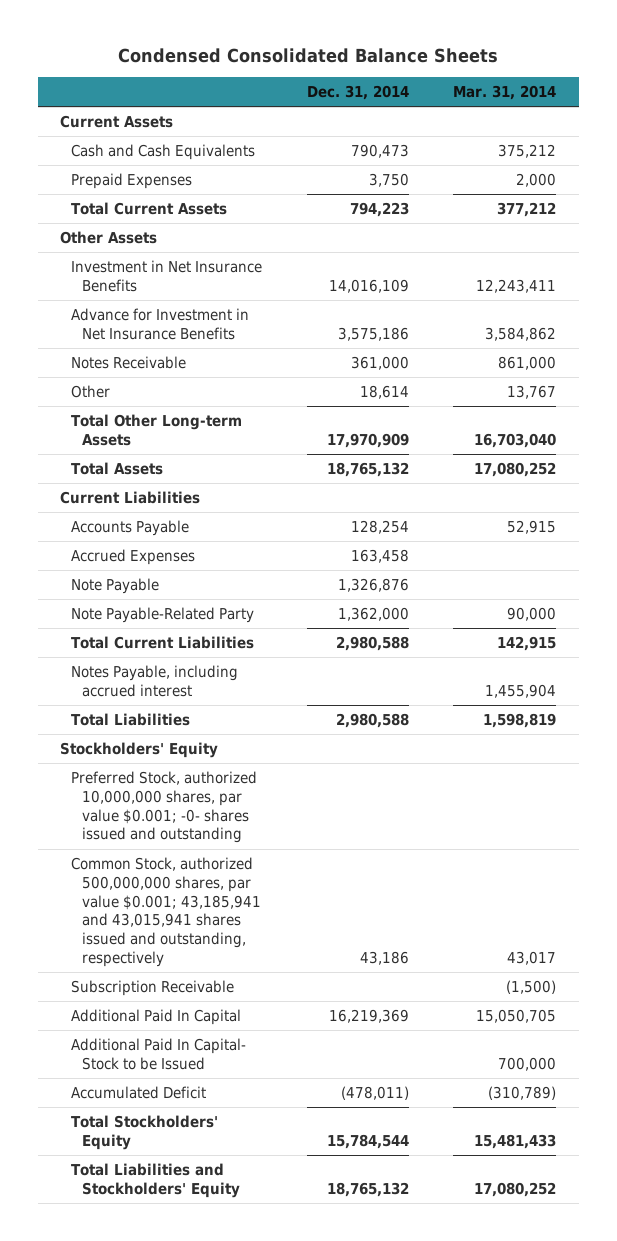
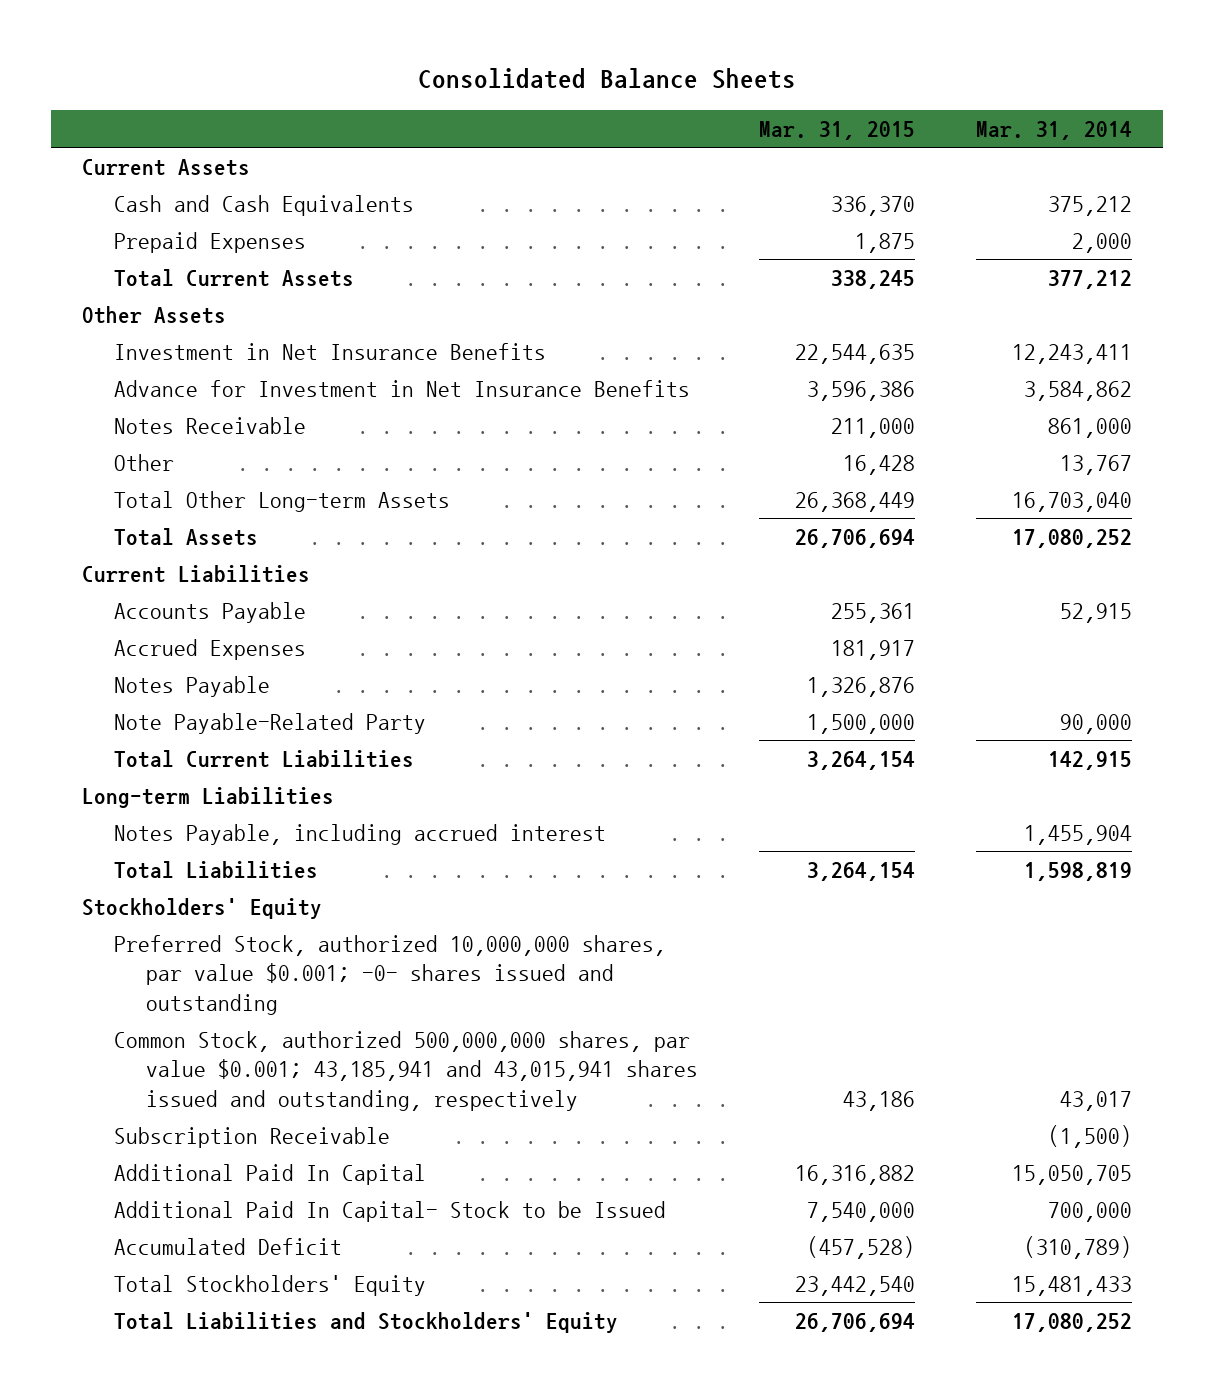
- Condensed Consolidated Balance Sheets
+ Consolidated Balance Sheets
- | Dec. 31, 2014 | Mar. 31, 2014
+ | Mar. 31, 2015 | Mar. 31, 2014
- Note Payable | 1,326,876 |
+ Notes Payable | 1,326,876 |
+ Long-term Liabilities

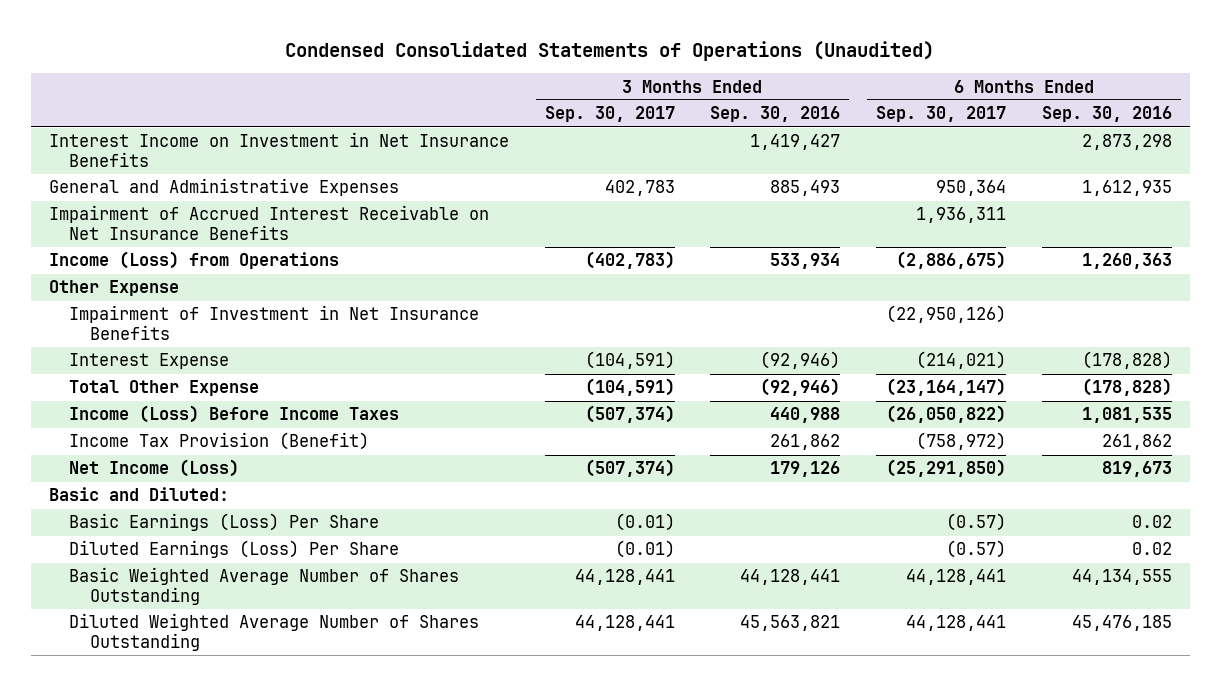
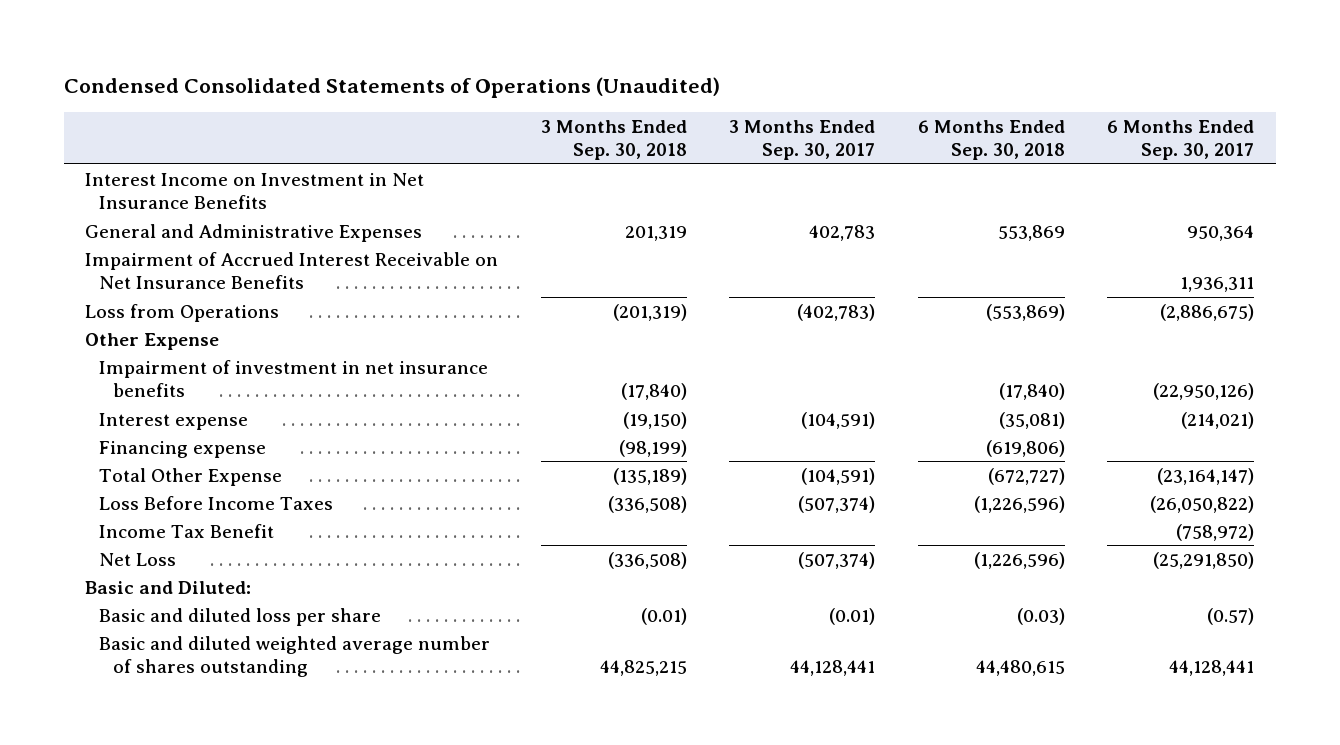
- | 3 Months Ended Sep. 30, 2017 | 3 Months Ended Sep. 30, 2016 | 6 Months Ended Sep. 30, 2017 | 6 Months Ended Sep. 30, 2016
+ | 3 Months Ended Sep. 30, 2018 | 3 Months Ended Sep. 30, 2017 | 6 Months Ended Sep. 30, 2018 | 6 Months Ended Sep. 30, 2017
- Income (Loss) from Operations | (402,783) | 533,934 | (2,886,675) | 1,260,363
+ Loss from Operations | (201,319) | (402,783) | (553,869) | (2,886,675)
- Impairment of Investment in Net Insurance Benefits | | | (22,950,126) |
- Interest Expense | (104,591) | (92,946) | (214,021) | (178,828)
+ Impairment of investment in net insurance benefits | (17,840) | | (17,840) | (22,950,126)
+ Interest expense | (19,150) | (104,591) | (35,081) | (214,021)
+ Financing expense | (98,199) | | (619,806) |
- Income (Loss) Before Income Taxes | (507,374) | 440,988 | (26,050,822) | 1,081,535
- Income Tax Provision (Benefit) | | 261,862 | (758,972) | 261,862
- Net Income (Loss) | (507,374) | 179,126 | (25,291,850) | 819,673
+ Loss Before Income Taxes | (336,508) | (507,374) | (1,226,596) | (26,050,822)
+ Income Tax Benefit | | | | (758,972)
+ Net Loss | (336,508) | (507,374) | (1,226,596) | (25,291,850)
- Basic Earnings (Loss) Per Share | (0.01) | | (0.57) | 0.02
- Diluted Earnings (Loss) Per Share | (0.01) | | (0.57) | 0.02
- Basic Weighted Average Number of Shares Outstanding | 44,128,441 | 44,128,441 | 44,128,441 | 44,134,555
- Diluted Weighted Average Number of Shares Outstanding | 44,128,441 | 45,563,821 | 44,128,441 | 45,476,185
+ Basic and diluted loss per share | (0.01) | (0.01) | (0.03) | (0.57)
+ Basic and diluted weighted average number of shares outstanding | 44,825,215 | 44,128,441 | 44,480,615 | 44,128,441

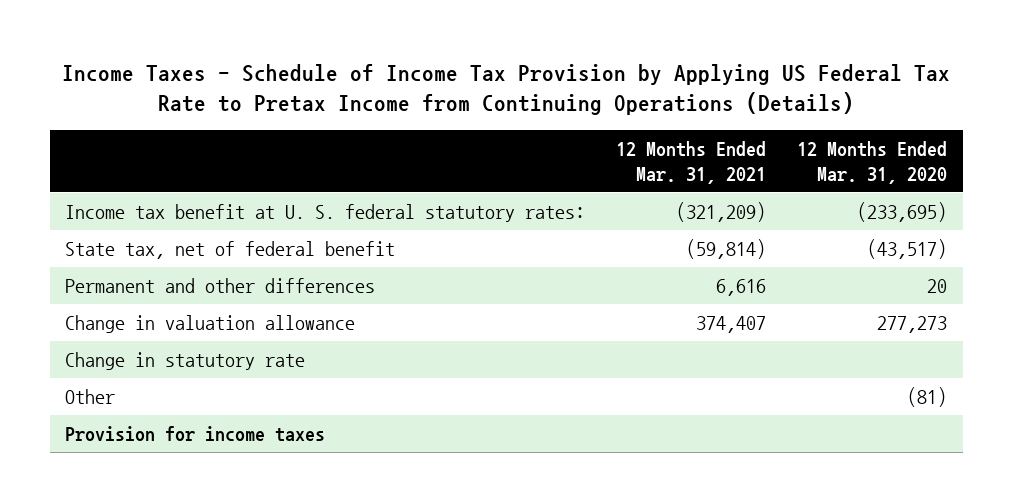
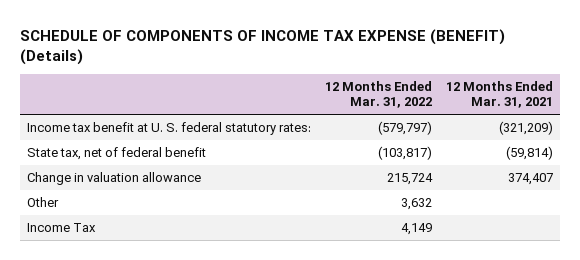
- Income Taxes - Schedule of Income Tax Provision by Applying US Federal Tax Rate to Pretax Income from Continuing Operations (Details)
+ SCHEDULE OF COMPONENTS OF INCOME TAX EXPENSE (BENEFIT) (Details)
- | 12 Months Ended Mar. 31, 2021 | 12 Months Ended Mar. 31, 2020
+ | 12 Months Ended Mar. 31, 2022 | 12 Months Ended Mar. 31, 2021
- Permanent and other differences | 6,616 | 20
- Change in statutory rate
- Provision for income taxes
+ Income Tax | 4,149 |

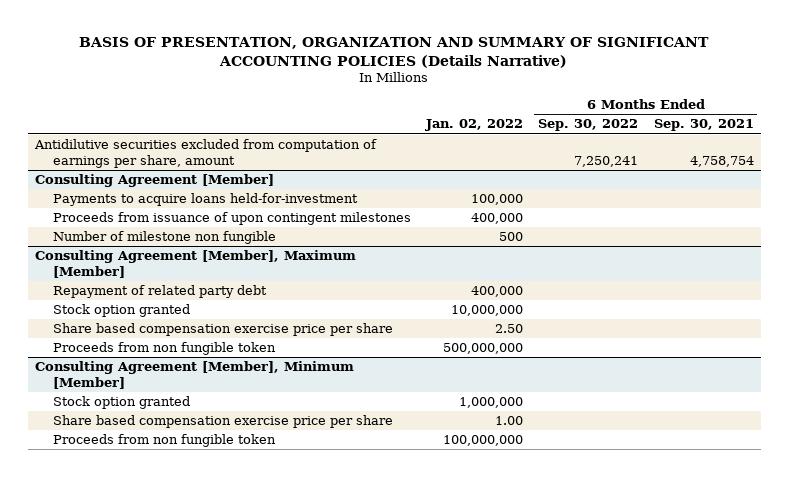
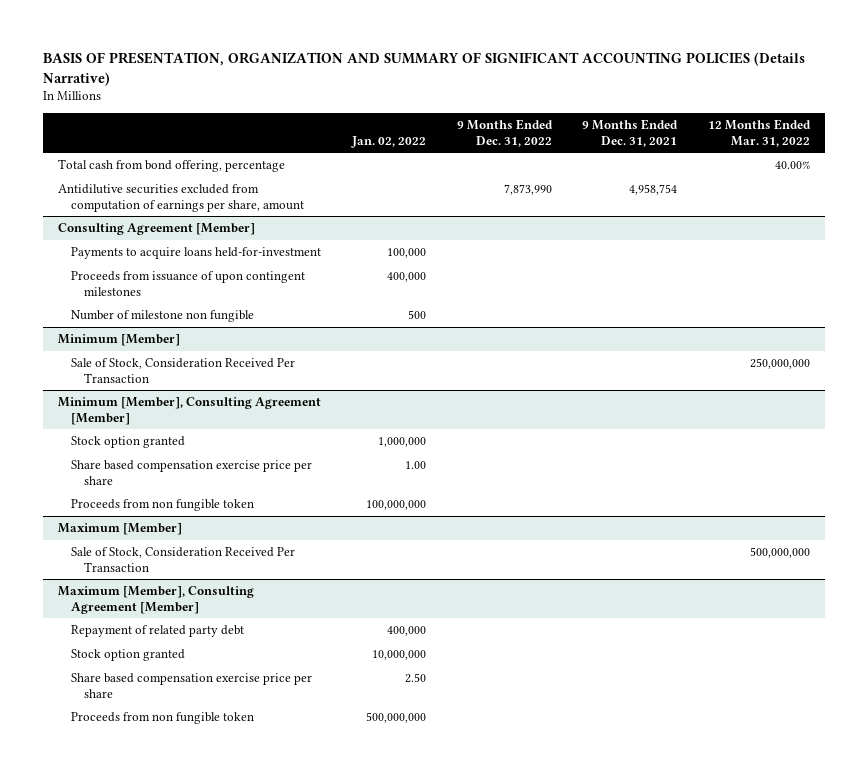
- | Jan. 02, 2022 | 6 Months Ended Sep. 30, 2022 | 6 Months Ended Sep. 30, 2021
+ | Jan. 02, 2022 | 9 Months Ended Dec. 31, 2022 | 9 Months Ended Dec. 31, 2021 | 12 Months Ended Mar. 31, 2022
+ Total cash from bond offering, percentage | | | | 40.00%
- Consulting Agreement [Member], Maximum [Member]
+ Minimum [Member]
+ Sale of Stock, Consideration Received Per Transaction | | | | 250,000,000
+ Minimum [Member], Consulting Agreement [Member]
+ Stock option granted | 1,000,000 | | |
+ Share based compensation exercise price per share | 1.00 | | |
+ Proceeds from non fungible token | 100,000,000 | | |
+ Maximum [Member]
+ Sale of Stock, Consideration Received Per Transaction | | | | 500,000,000
+ Maximum [Member], Consulting Agreement [Member]
- Consulting Agreement [Member], Minimum [Member]
- Stock option granted | 1,000,000 | |
- Share based compensation exercise price per share | 1.00 | |
- Proceeds from non fungible token | 100,000,000 | |

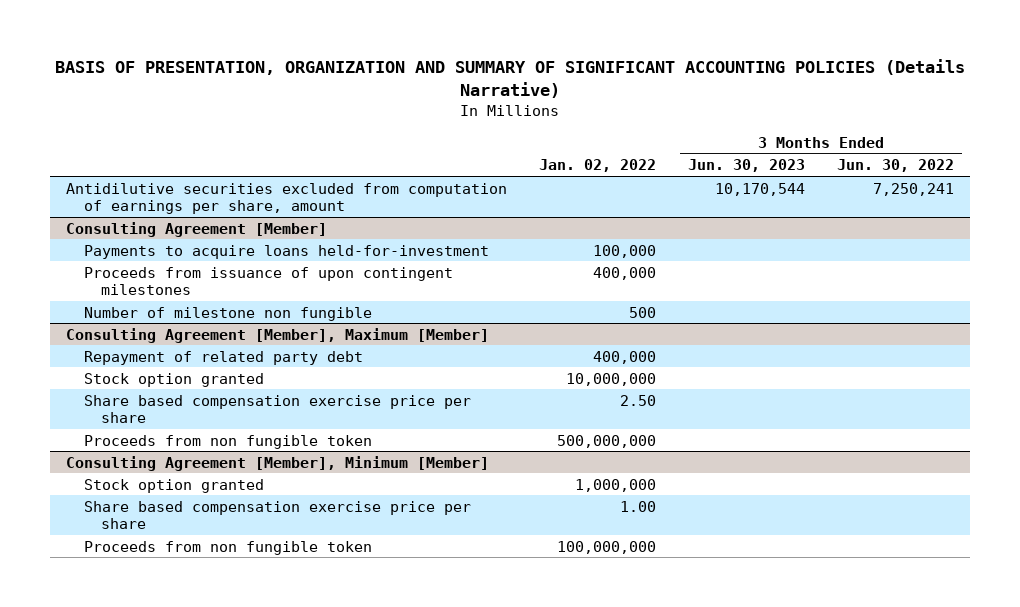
- | Jan. 02, 2022 | 9 Months Ended Dec. 31, 2022 | 9 Months Ended Dec. 31, 2021 | 12 Months Ended Mar. 31, 2022
+ | Jan. 02, 2022 | 3 Months Ended Jun. 30, 2023 | 3 Months Ended Jun. 30, 2022
- Total cash from bond offering, percentage | | | | 40.00%
- Minimum [Member]
- Sale of Stock, Consideration Received Per Transaction | | | | 250,000,000
- Minimum [Member], Consulting Agreement [Member]
- Stock option granted | 1,000,000 | | |
- Share based compensation exercise price per share | 1.00 | | |
- Proceeds from non fungible token | 100,000,000 | | |
- Maximum [Member]
- Sale of Stock, Consideration Received Per Transaction | | | | 500,000,000
- Maximum [Member], Consulting Agreement [Member]
+ Consulting Agreement [Member], Maximum [Member]
+ Consulting Agreement [Member], Minimum [Member]
+ Stock option granted | 1,000,000 | |
+ Share based compensation exercise price per share | 1.00 | |
+ Proceeds from non fungible token | 100,000,000 | |

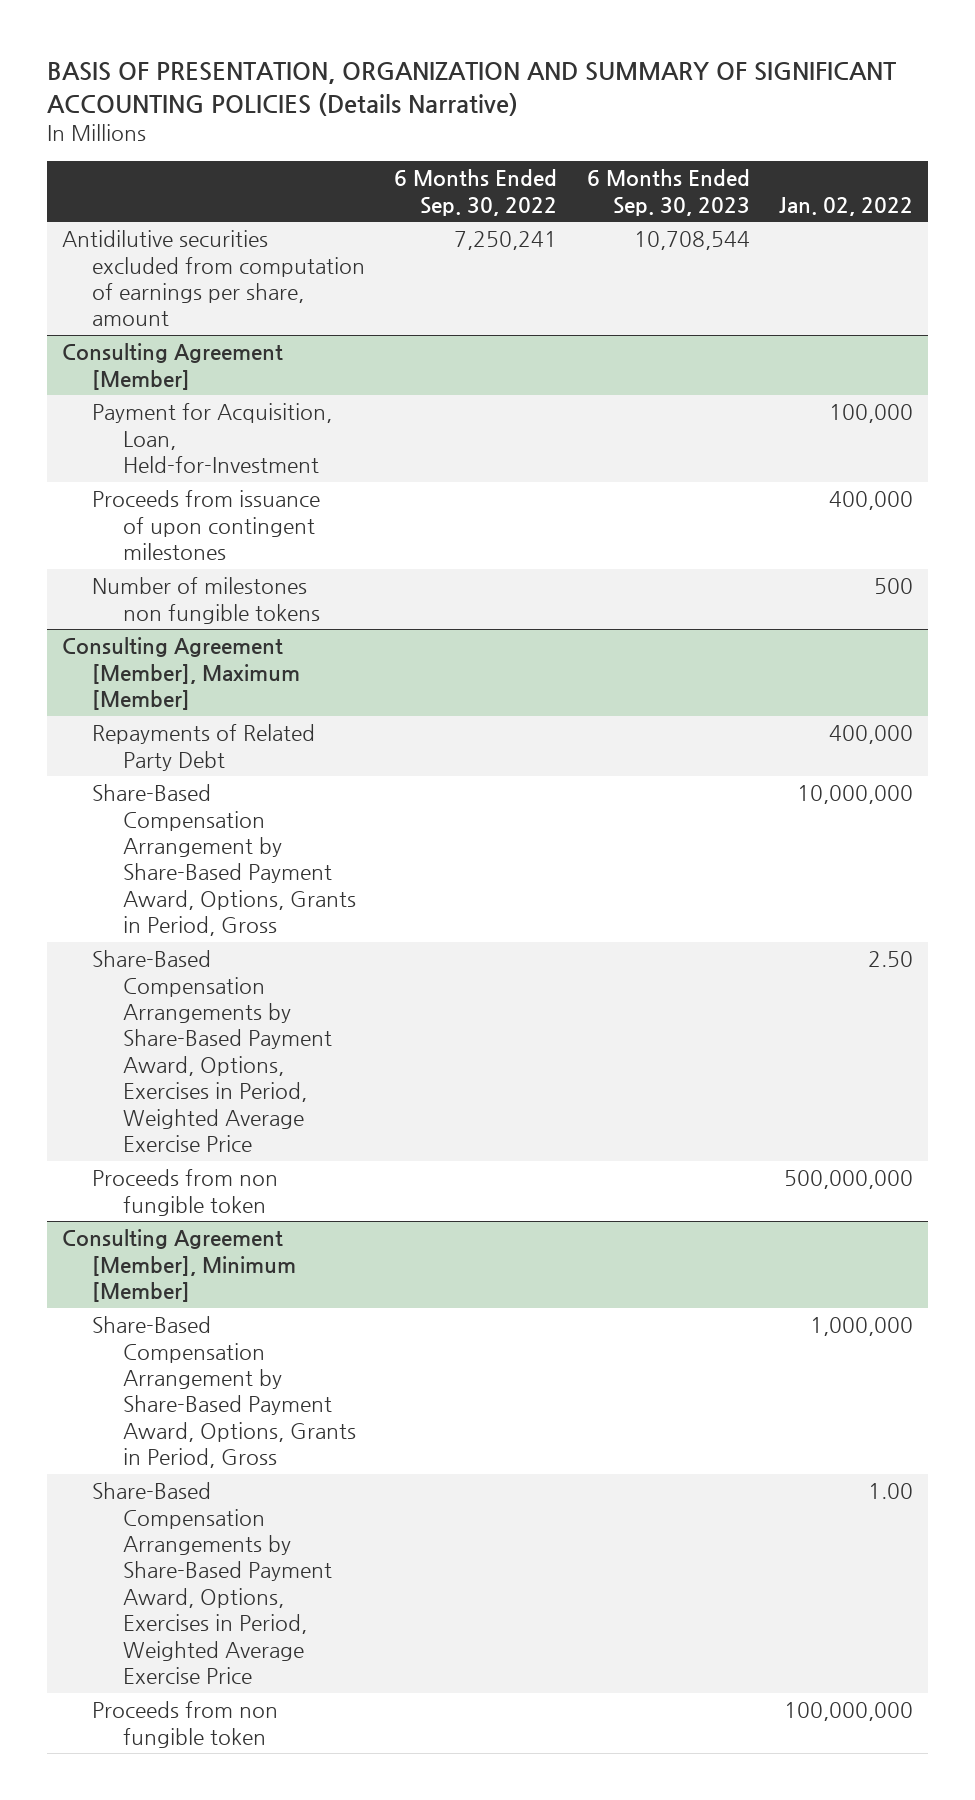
- | Jan. 02, 2022 | 3 Months Ended Jun. 30, 2023 | 3 Months Ended Jun. 30, 2022
+ | 6 Months Ended Sep. 30, 2022 | 6 Months Ended Sep. 30, 2023 | Jan. 02, 2022
@ Consulting Agreement [Member]
- Payments to acquire loans held-for-investment | 100,000 | |
+ Payment for Acquisition, Loan, Held-for-Investment | | | 100,000
- Number of milestone non fungible | 500 | |
+ Number of milestones non fungible tokens | | | 500
@ Consulting Agreement [Member], Maximum [Member]
- Repayment of related party debt | 400,000 | |
- Stock option granted | 10,000,000 | |
- Share based compensation exercise price per share | 2.50 | |
+ Repayments of Related Party Debt | | | 400,000
+ Share-Based Compensation Arrangement by Share-Based Payment Award, Options, Grants in Period, Gross | | | 10,000,000
+ Share-Based Compensation Arrangements by Share-Based Payment Award, Options, Exercises in Period, Weighted Average Exercise Price | | | 2.50
@ Consulting Agreement [Member], Minimum [Member]
- Stock option granted | 1,000,000 | |
- Share based compensation exercise price per share | 1.00 | |
+ Share-Based Compensation Arrangement by Share-Based Payment Award, Options, Grants in Period, Gross | | | 1,000,000
+ Share-Based Compensation Arrangements by Share-Based Payment Award, Options, Exercises in Period, Weighted Average Exercise Price | | | 1.00

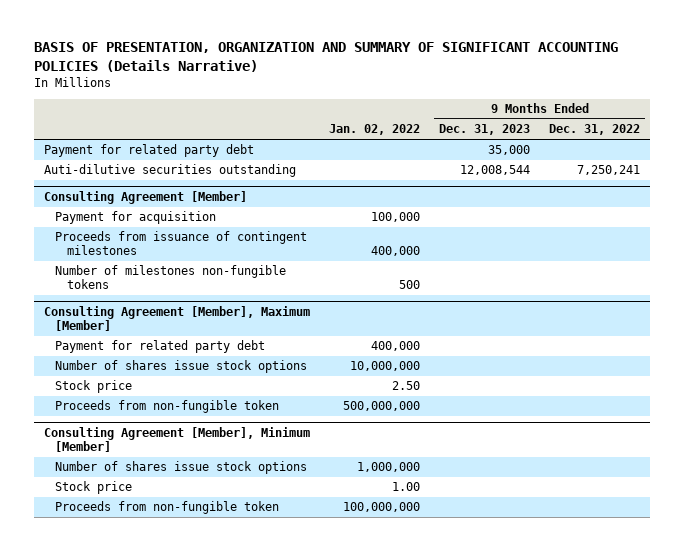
- | 6 Months Ended Sep. 30, 2022 | 6 Months Ended Sep. 30, 2023 | Jan. 02, 2022
+ | Jan. 02, 2022 | 9 Months Ended Dec. 31, 2023 | 9 Months Ended Dec. 31, 2022
- Antidilutive securities excluded from computation of earnings per share, amount | 7,250,241 | 10,708,544 |
+ Payment for related party debt | | 35,000 |
+ Auti-dilutive securities outstanding | | 12,008,544 | 7,250,241
@ Consulting Agreement [Member]
- Payment for Acquisition, Loan, Held-for-Investment | | | 100,000
- Proceeds from issuance of upon contingent milestones | | | 400,000
- Number of milestones non fungible tokens | | | 500
+ Payment for acquisition | 100,000 | |
+ Proceeds from issuance of contingent milestones | 400,000 | |
+ Number of milestones non-fungible tokens | 500 | |
@ Consulting Agreement [Member], Maximum [Member]
- Repayments of Related Party Debt | | | 400,000
- Share-Based Compensation Arrangement by Share-Based Payment Award, Options, Grants in Period, Gross | | | 10,000,000
- Share-Based Compensation Arrangements by Share-Based Payment Award, Options, Exercises in Period, Weighted Average Exercise Price | | | 2.50
- Proceeds from non fungible token | | | 500,000,000
+ Payment for related party debt | 400,000 | |
+ Number of shares issue stock options | 10,000,000 | |
+ Stock price | 2.50 | |
+ Proceeds from non-fungible token | 500,000,000 | |
@ Consulting Agreement [Member], Minimum [Member]
- Share-Based Compensation Arrangement by Share-Based Payment Award, Options, Grants in Period, Gross | | | 1,000,000
- Share-Based Compensation Arrangements by Share-Based Payment Award, Options, Exercises in Period, Weighted Average Exercise Price | | | 1.00
- Proceeds from non fungible token | | | 100,000,000
+ Number of shares issue stock options | 1,000,000 | |
+ Stock price | 1.00 | |
+ Proceeds from non-fungible token | 100,000,000 | |

